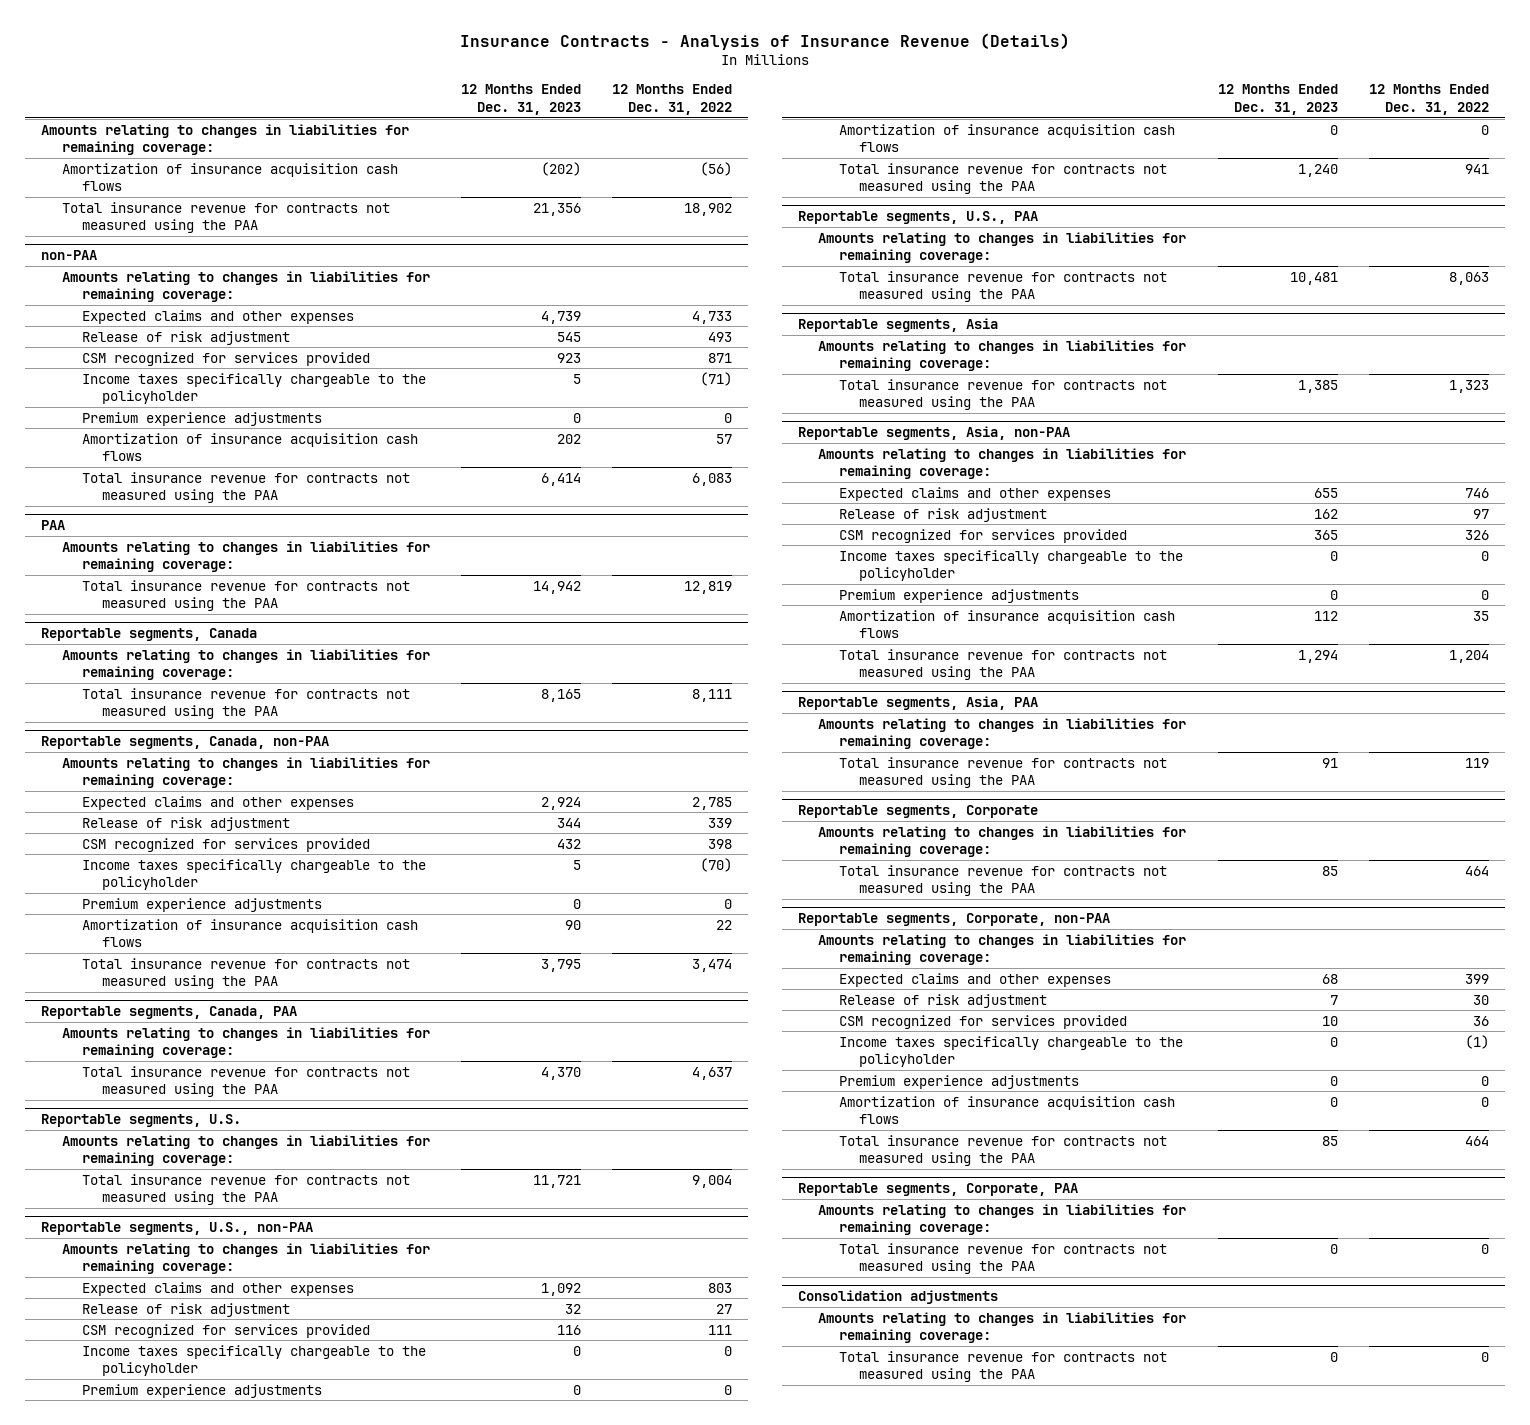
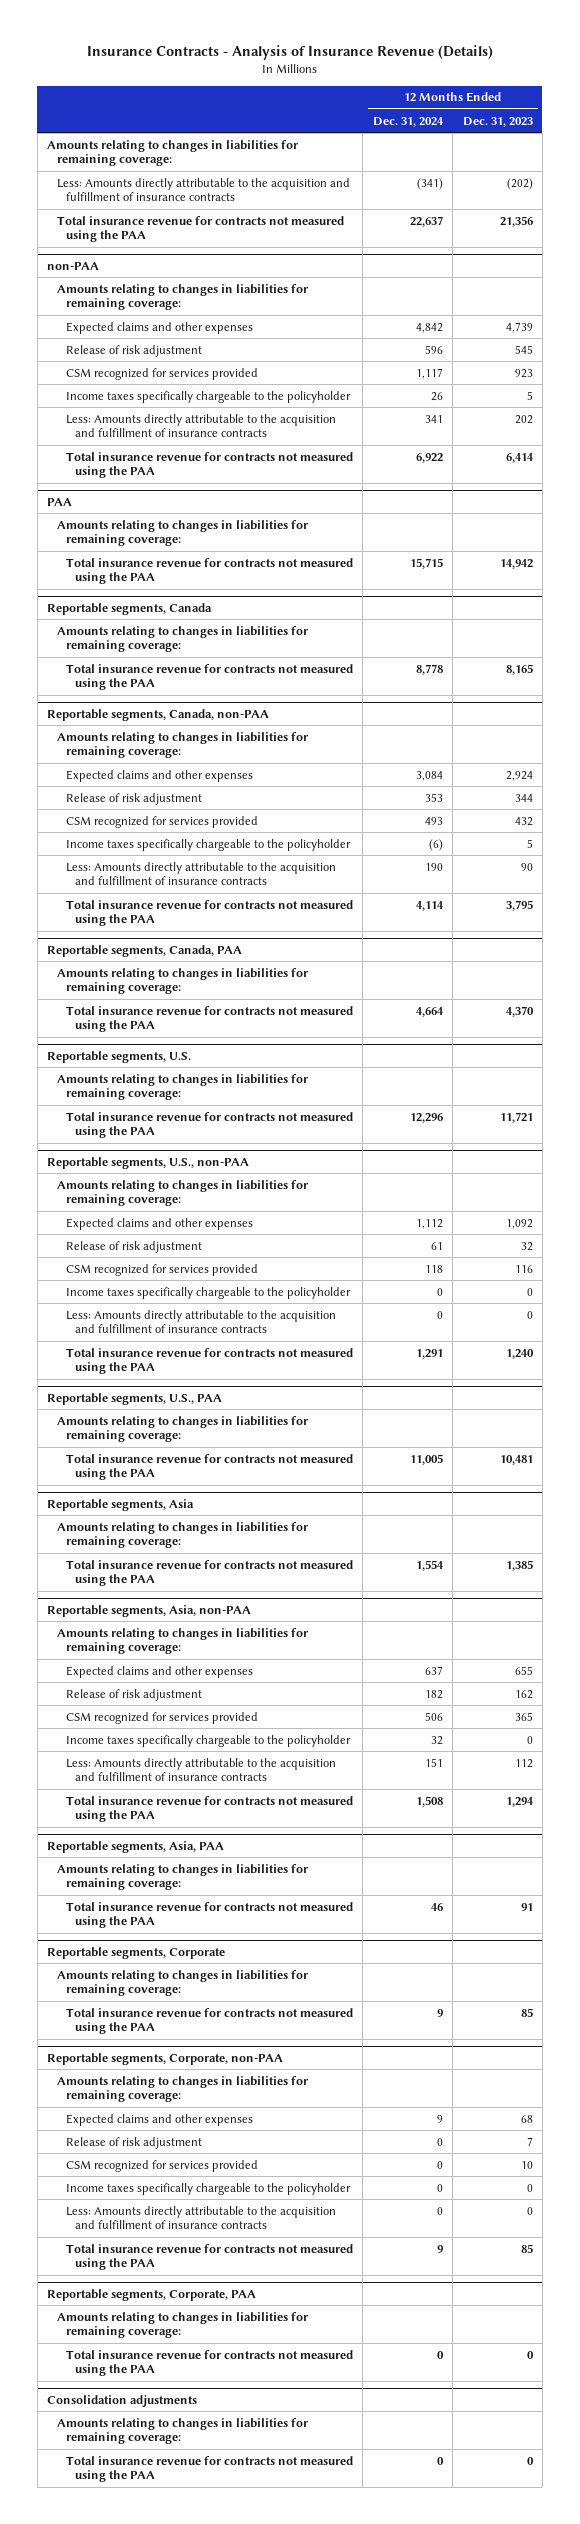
- | 12 Months Ended Dec. 31, 2023 | 12 Months Ended Dec. 31, 2022
+ | 12 Months Ended Dec. 31, 2024 | 12 Months Ended Dec. 31, 2023
- Amortization of insurance acquisition cash flows | (202) | (56)
+ Less: Amounts directly attributable to the acquisition and fulfillment of insurance contracts | (341) | (202)
@ non-PAA
- Premium experience adjustments | 0 | 0
- Amortization of insurance acquisition cash flows | 202 | 57
+ Less: Amounts directly attributable to the acquisition and fulfillment of insurance contracts | 341 | 202
@ Reportable segments, Canada, non-PAA
- Premium experience adjustments | 0 | 0
- Amortization of insurance acquisition cash flows | 90 | 22
+ Less: Amounts directly attributable to the acquisition and fulfillment of insurance contracts | 190 | 90
@ Reportable segments, U.S., non-PAA
- Premium experience adjustments | 0 | 0
- Amortization of insurance acquisition cash flows | 0 | 0
+ Less: Amounts directly attributable to the acquisition and fulfillment of insurance contracts | 0 | 0
@ Reportable segments, Asia, non-PAA
- Premium experience adjustments | 0 | 0
- Amortization of insurance acquisition cash flows | 112 | 35
+ Less: Amounts directly attributable to the acquisition and fulfillment of insurance contracts | 151 | 112
@ Reportable segments, Corporate, non-PAA
- Premium experience adjustments | 0 | 0
- Amortization of insurance acquisition cash flows | 0 | 0
+ Less: Amounts directly attributable to the acquisition and fulfillment of insurance contracts | 0 | 0

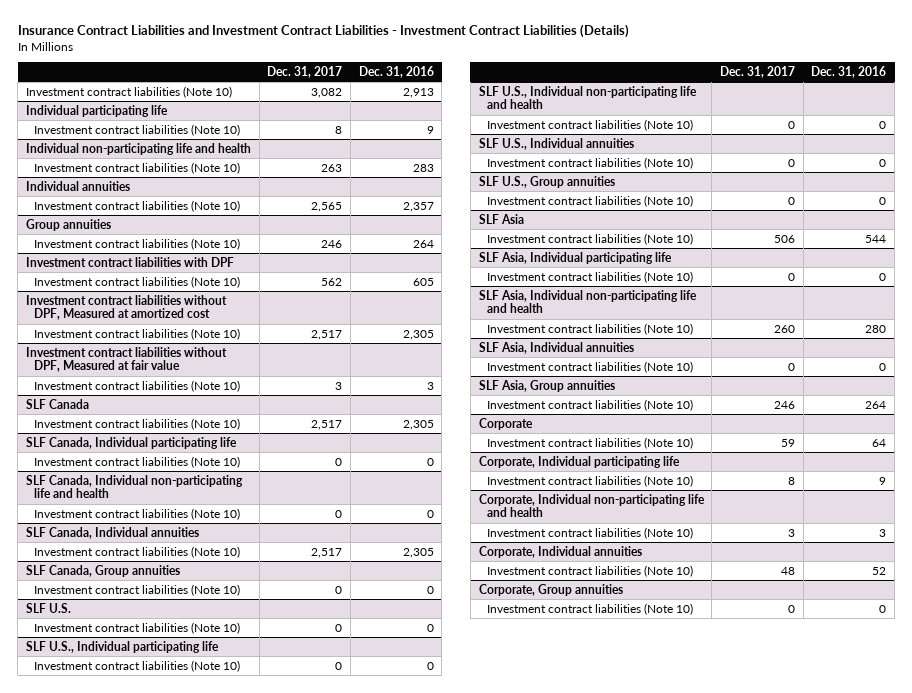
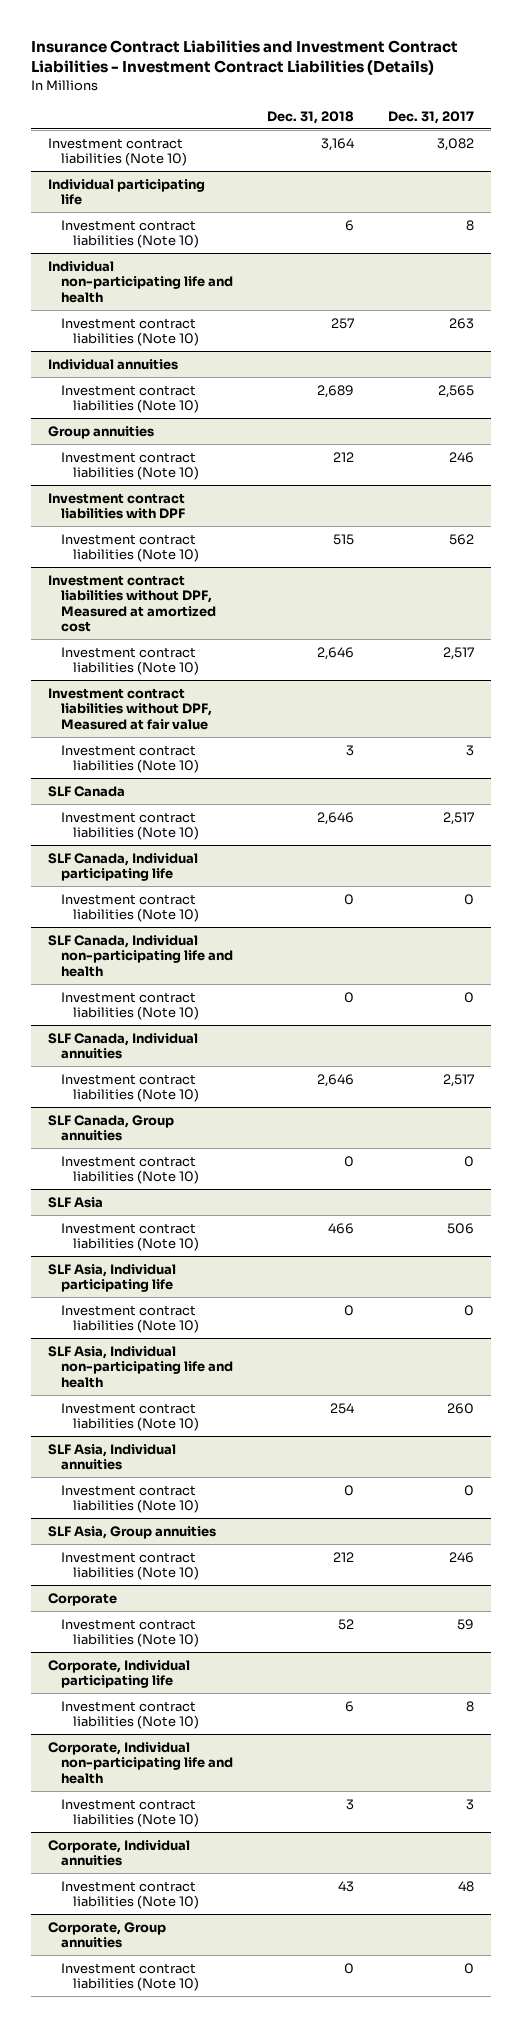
- | Dec. 31, 2017 | Dec. 31, 2016
+ | Dec. 31, 2018 | Dec. 31, 2017
- SLF U.S.
- Investment contract liabilities (Note 10) | 0 | 0
- SLF U.S., Individual participating life
- Investment contract liabilities (Note 10) | 0 | 0
- SLF U.S., Individual non-participating life and health
- Investment contract liabilities (Note 10) | 0 | 0
- SLF U.S., Individual annuities
- Investment contract liabilities (Note 10) | 0 | 0
- SLF U.S., Group annuities
- Investment contract liabilities (Note 10) | 0 | 0

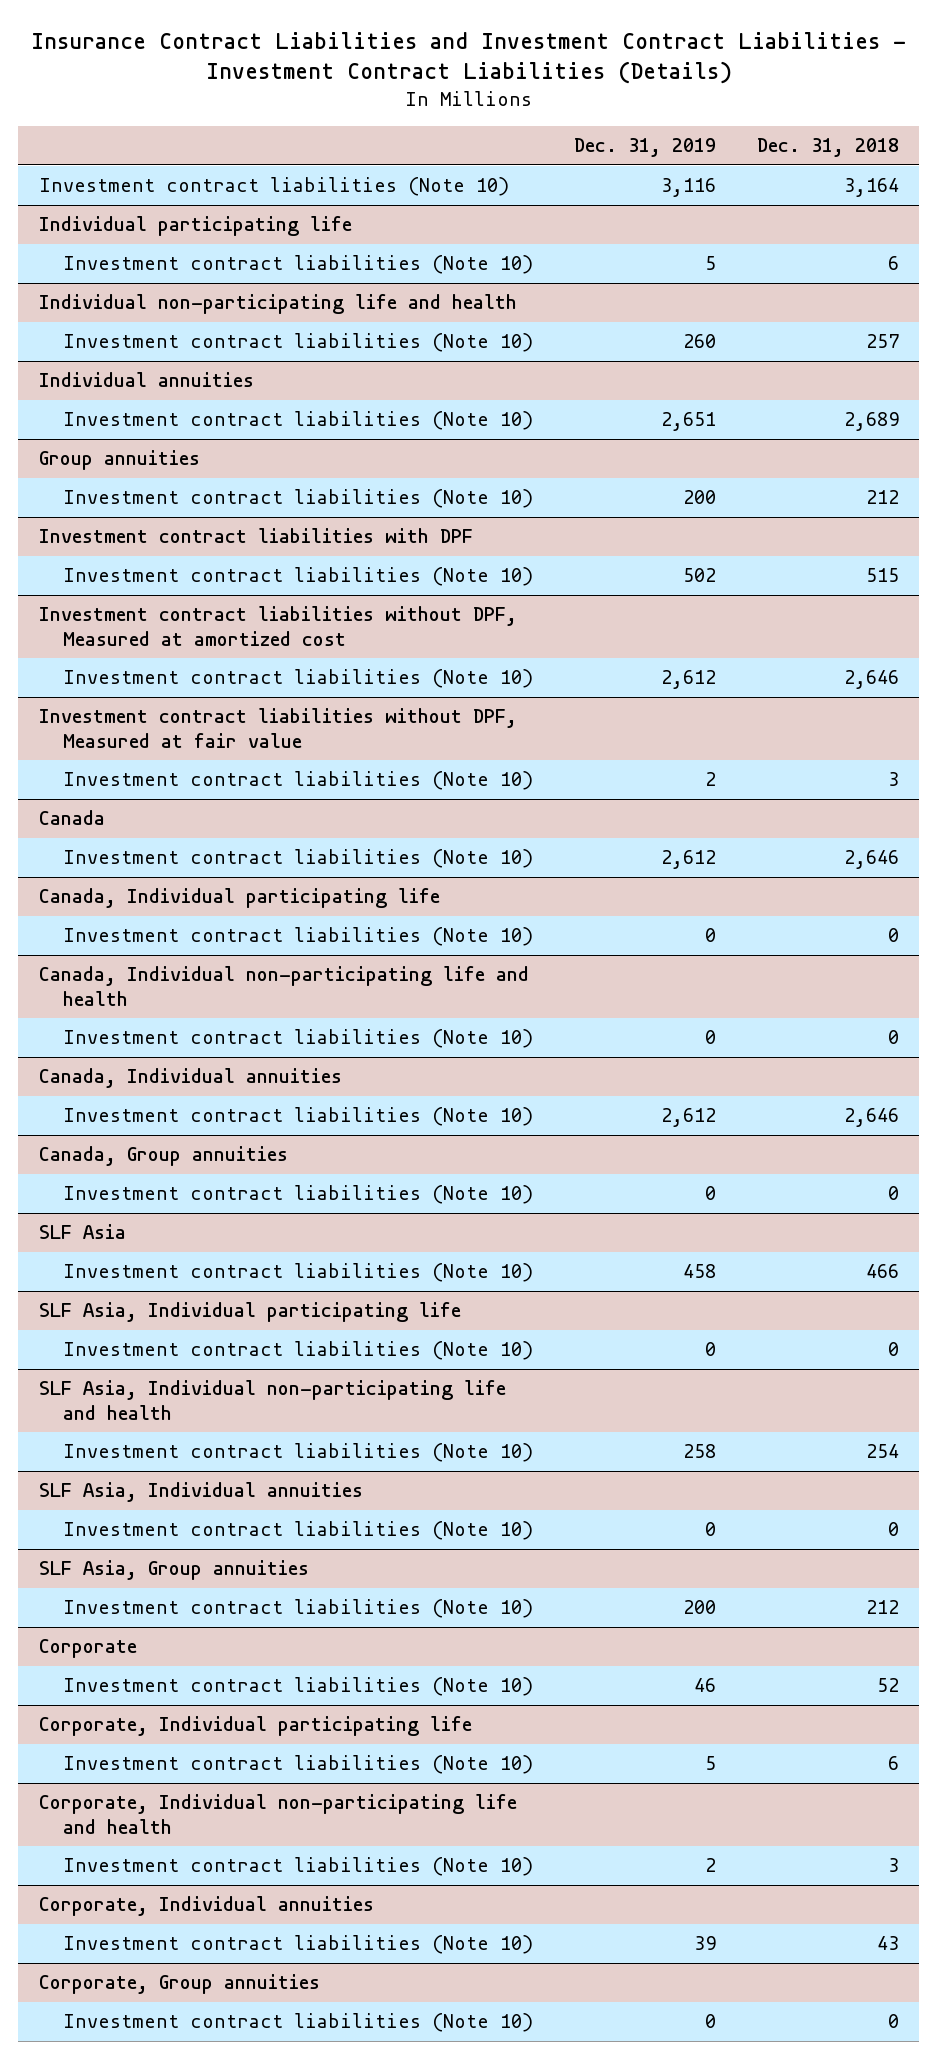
- | Dec. 31, 2018 | Dec. 31, 2017
+ | Dec. 31, 2019 | Dec. 31, 2018
- SLF Canada
+ Canada
- SLF Canada, Individual participating life
+ Canada, Individual participating life
- SLF Canada, Individual non-participating life and health
+ Canada, Individual non-participating life and health
- SLF Canada, Individual annuities
+ Canada, Individual annuities
- SLF Canada, Group annuities
+ Canada, Group annuities

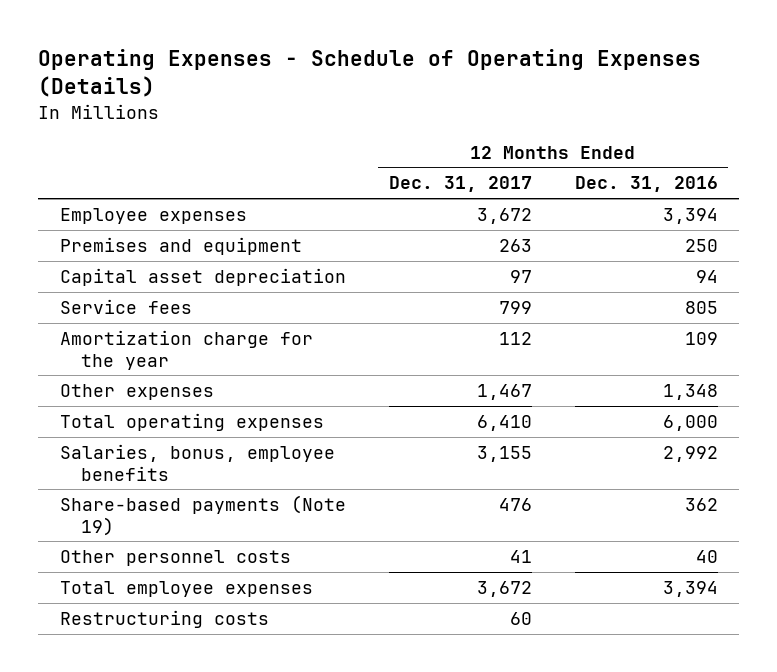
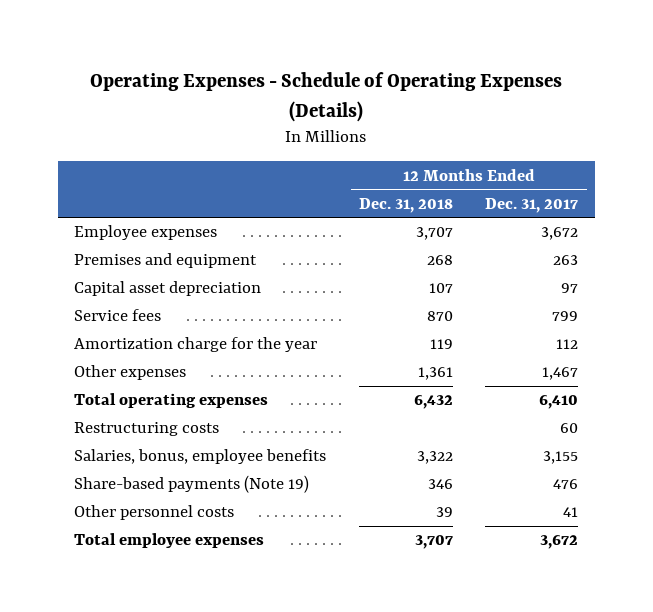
- | 12 Months Ended Dec. 31, 2017 | 12 Months Ended Dec. 31, 2016
+ | 12 Months Ended Dec. 31, 2018 | 12 Months Ended Dec. 31, 2017
moved up: Restructuring costs | | 60

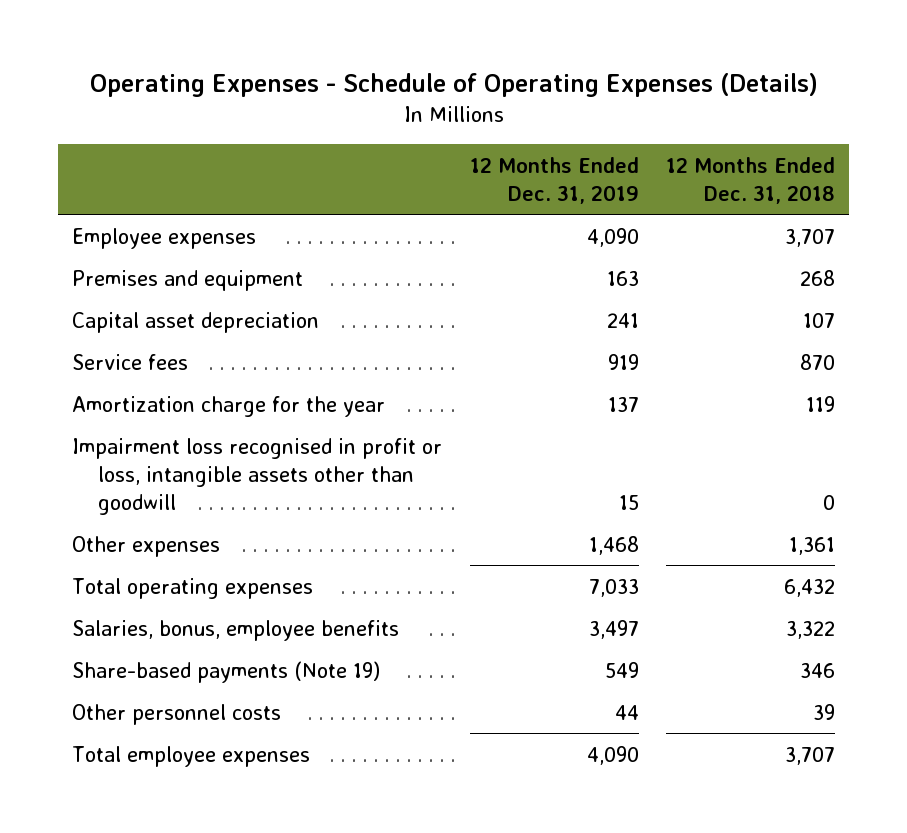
- | 12 Months Ended Dec. 31, 2018 | 12 Months Ended Dec. 31, 2017
+ | 12 Months Ended Dec. 31, 2019 | 12 Months Ended Dec. 31, 2018
+ Impairment loss recognised in profit or loss, intangible assets other than goodwill | 15 | 0
- Restructuring costs | | 60

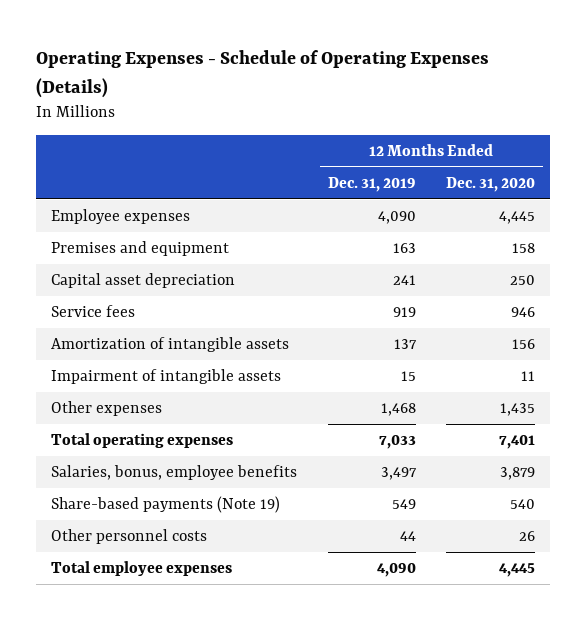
- | 12 Months Ended Dec. 31, 2019 | 12 Months Ended Dec. 31, 2018
+ | 12 Months Ended Dec. 31, 2019 | 12 Months Ended Dec. 31, 2020
- Amortization charge for the year | 137 | 119
- Impairment loss recognised in profit or loss, intangible assets other than goodwill | 15 | 0
+ Amortization of intangible assets | 137 | 156
+ Impairment of intangible assets | 15 | 11

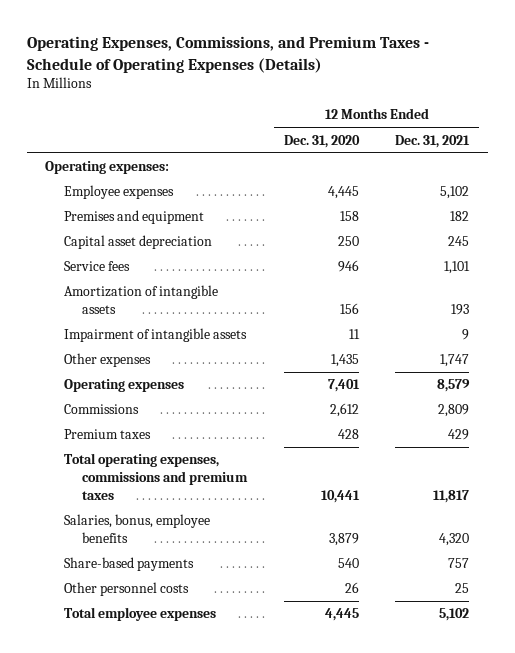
- Operating Expenses - Schedule of Operating Expenses (Details)
+ Operating Expenses, Commissions, and Premium Taxes - Schedule of Operating Expenses (Details)
- | 12 Months Ended Dec. 31, 2019 | 12 Months Ended Dec. 31, 2020
+ | 12 Months Ended Dec. 31, 2020 | 12 Months Ended Dec. 31, 2021
+ Operating expenses:
- Total operating expenses | 7,033 | 7,401
+ Operating expenses | 7,401 | 8,579
+ Commissions | 2,612 | 2,809
+ Premium taxes | 428 | 429
+ Total operating expenses, commissions and premium taxes | 10,441 | 11,817
- Share-based payments (Note 19) | 549 | 540
+ Share-based payments | 540 | 757

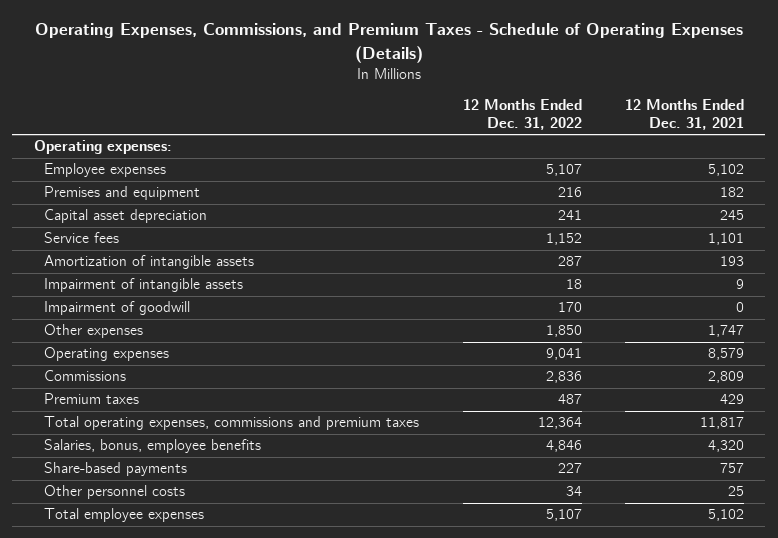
- | 12 Months Ended Dec. 31, 2020 | 12 Months Ended Dec. 31, 2021
+ | 12 Months Ended Dec. 31, 2022 | 12 Months Ended Dec. 31, 2021
+ Impairment of goodwill | 170 | 0

